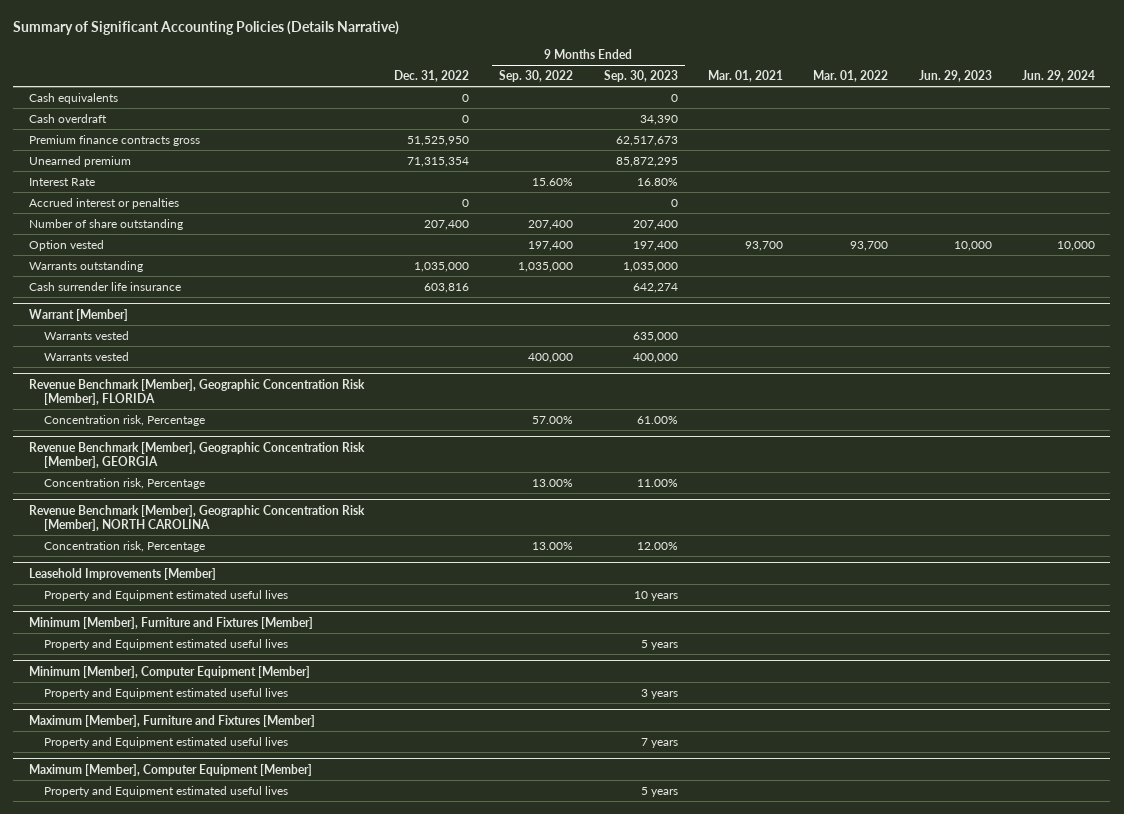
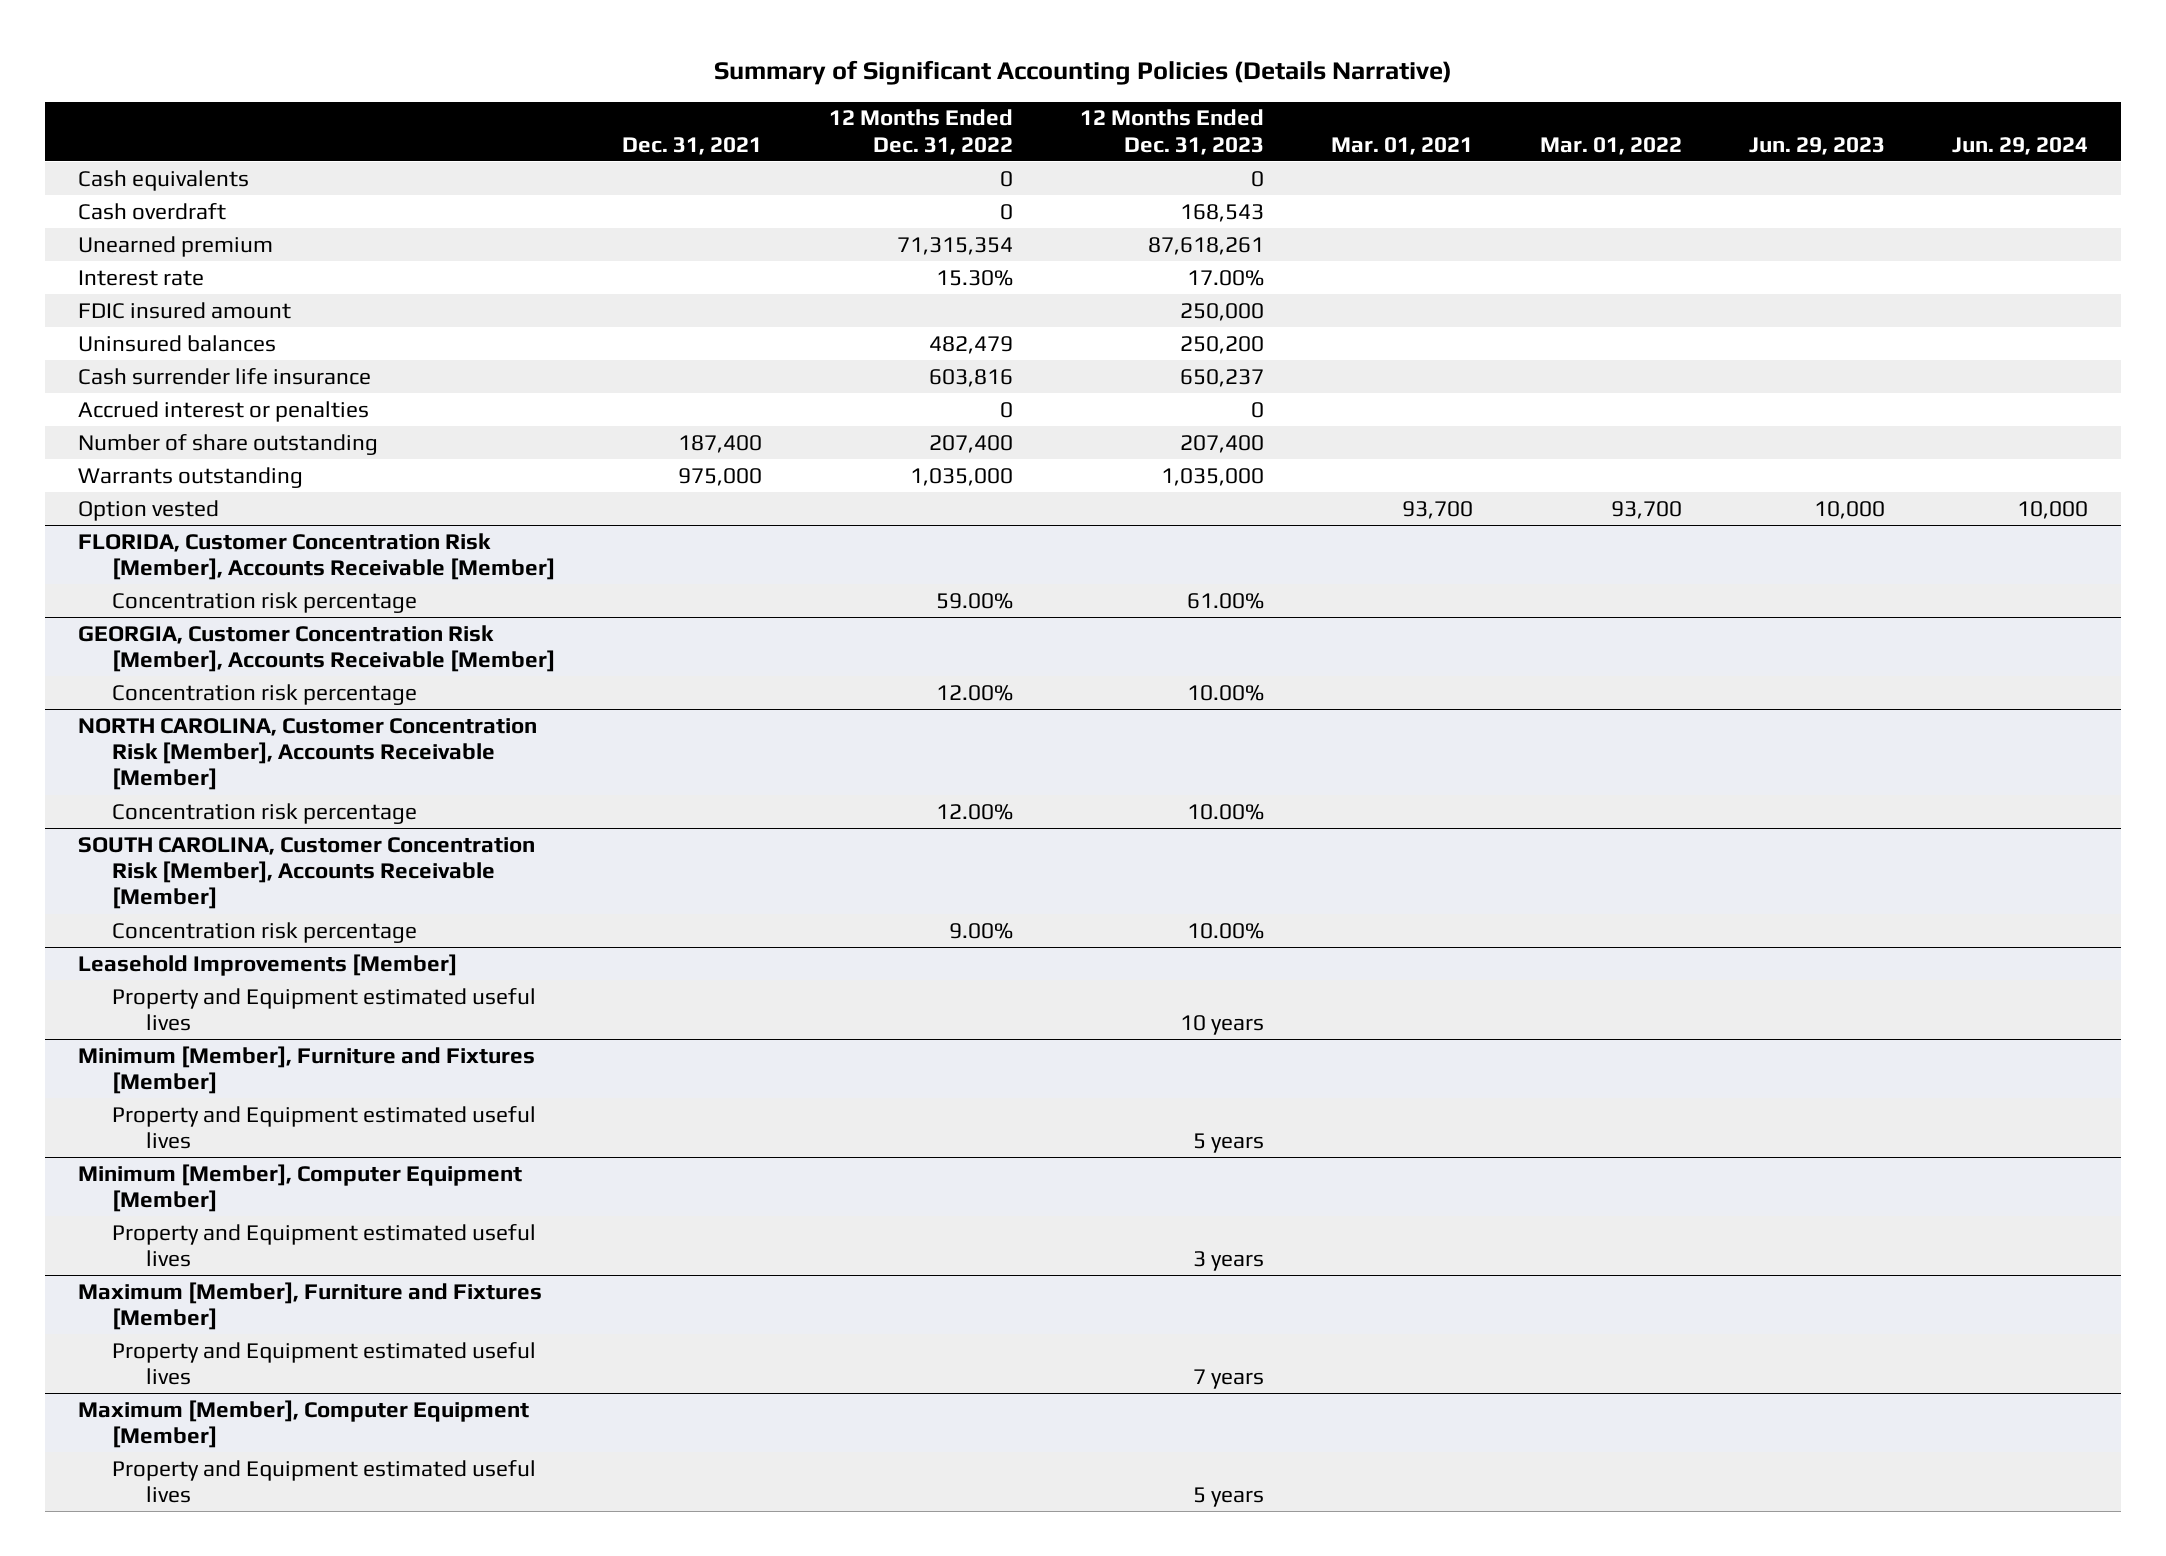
- | Dec. 31, 2022 | 9 Months Ended Sep. 30, 2022 | 9 Months Ended Sep. 30, 2023 | Mar. 01, 2021 | Mar. 01, 2022 | Jun. 29, 2023 | Jun. 29, 2024
+ | Dec. 31, 2021 | 12 Months Ended Dec. 31, 2022 | 12 Months Ended Dec. 31, 2023 | Mar. 01, 2021 | Mar. 01, 2022 | Jun. 29, 2023 | Jun. 29, 2024
- Premium finance contracts gross | 51,525,950 | | 62,517,673 | | | |
- Interest Rate | | 15.60% | 16.80% | | | |
+ Interest rate | | 15.30% | 17.00% | | | |
+ FDIC insured amount | | | 250,000 | | | |
+ Uninsured balances | | 482,479 | 250,200 | | | |
moved up: Cash surrender life insurance | | 603,816 | 650,237 | | | |
- Warrant [Member]
- Warrants vested | | | 635,000 | | | |
- Warrants vested | | 400,000 | 400,000 | | | |
- Revenue Benchmark [Member], Geographic Concentration Risk [Member], FLORIDA
- Concentration risk, Percentage | | 57.00% | 61.00% | | | |
- Revenue Benchmark [Member], Geographic Concentration Risk [Member], GEORGIA
- Concentration risk, Percentage | | 13.00% | 11.00% | | | |
- Revenue Benchmark [Member], Geographic Concentration Risk [Member], NORTH CAROLINA
- Concentration risk, Percentage | | 13.00% | 12.00% | | | |
moved down: Option vested | | | | 93,700 | 93,700 | 10,000 | 10,000
+ FLORIDA, Customer Concentration Risk [Member], Accounts Receivable [Member]
+ Concentration risk percentage | | 59.00% | 61.00% | | | |
+ GEORGIA, Customer Concentration Risk [Member], Accounts Receivable [Member]
+ Concentration risk percentage | | 12.00% | 10.00% | | | |
+ NORTH CAROLINA, Customer Concentration Risk [Member], Accounts Receivable [Member]
+ Concentration risk percentage | | 12.00% | 10.00% | | | |
+ SOUTH CAROLINA, Customer Concentration Risk [Member], Accounts Receivable [Member]
+ Concentration risk percentage | | 9.00% | 10.00% | | | |

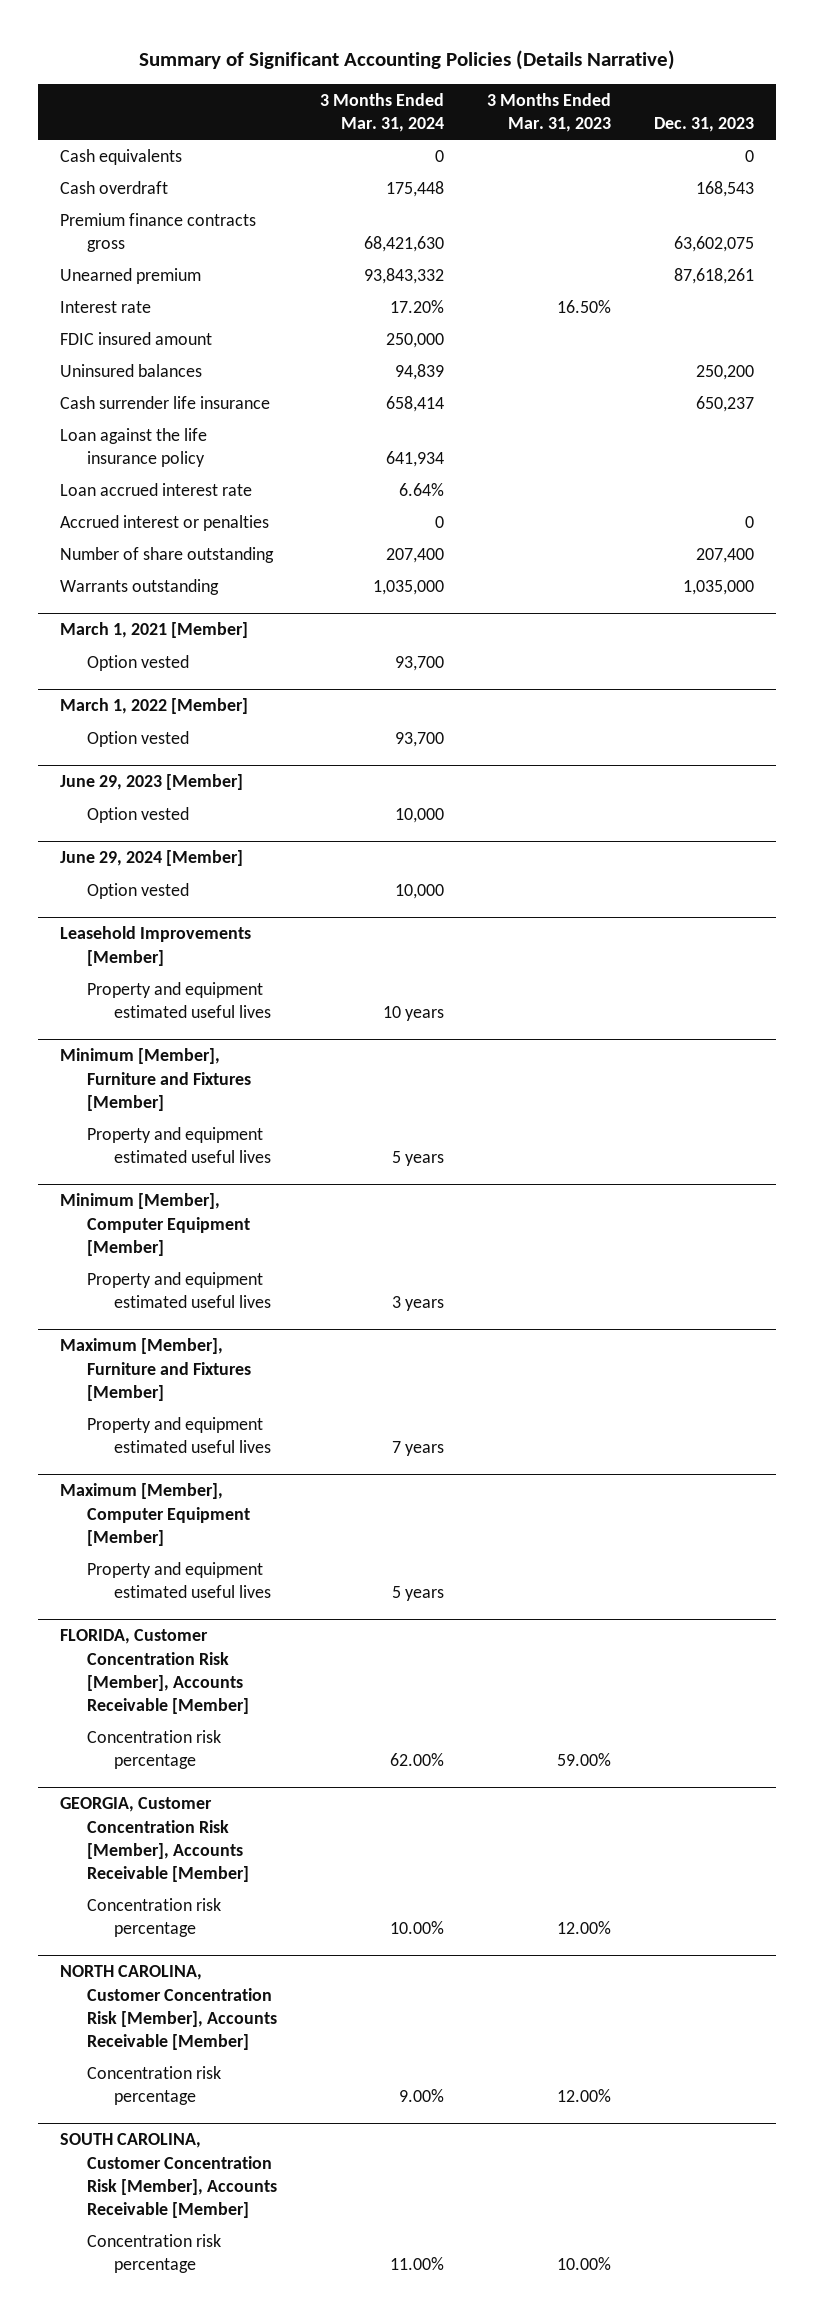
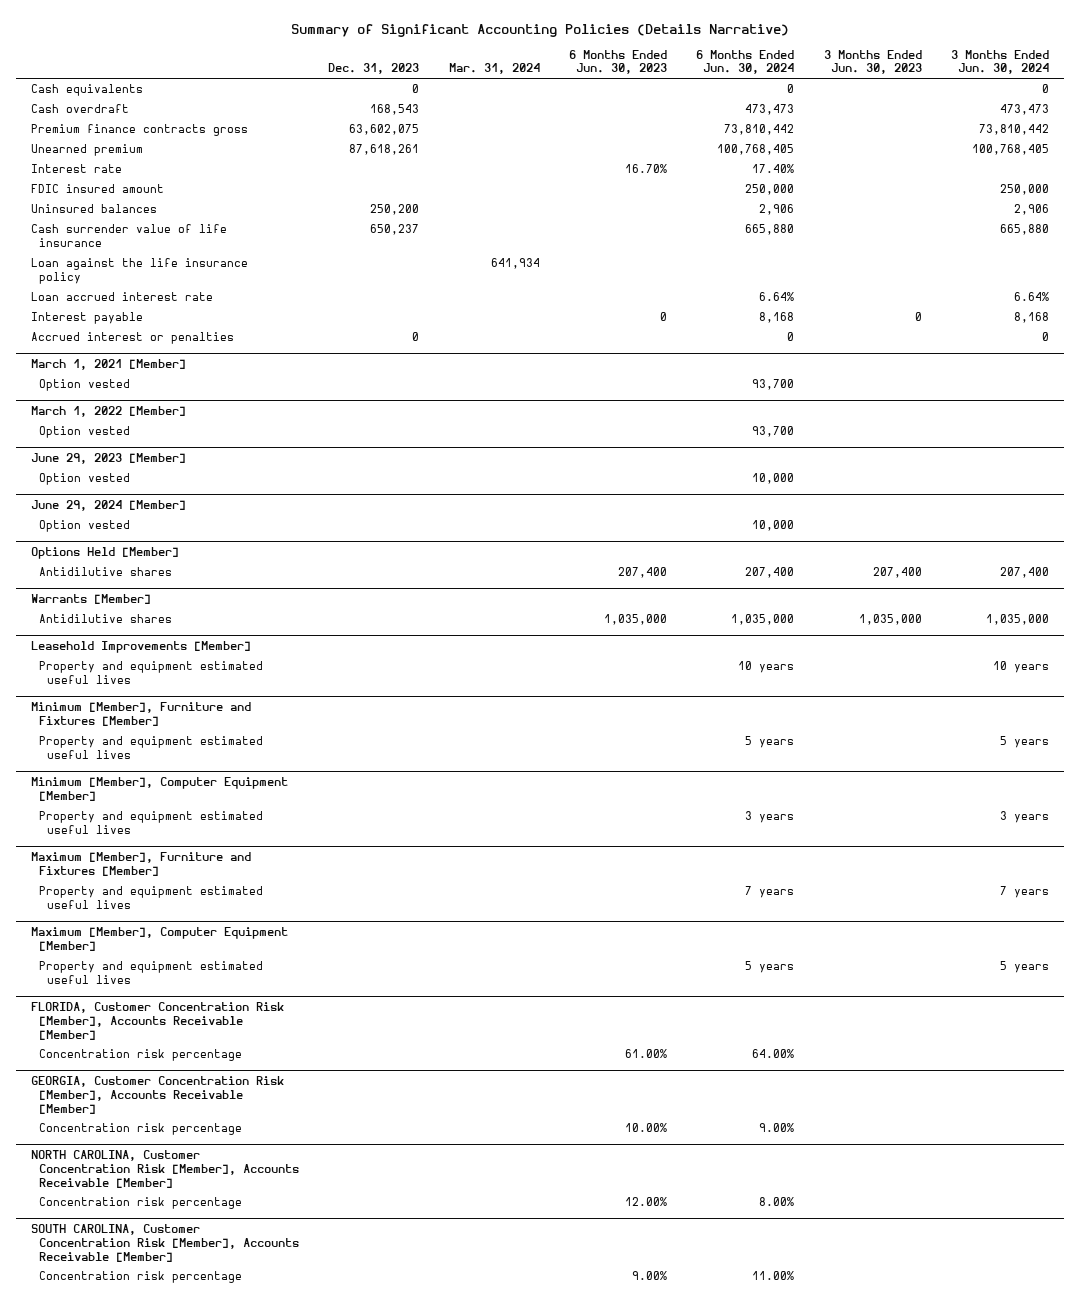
- | 3 Months Ended Mar. 31, 2024 | 3 Months Ended Mar. 31, 2023 | Dec. 31, 2023
+ | Dec. 31, 2023 | Mar. 31, 2024 | 6 Months Ended Jun. 30, 2023 | 6 Months Ended Jun. 30, 2024 | 3 Months Ended Jun. 30, 2023 | 3 Months Ended Jun. 30, 2024
- Cash surrender life insurance | 658,414 | | 650,237
+ Cash surrender value of life insurance | 650,237 | | | 665,880 | | 665,880
+ Interest payable | | | 0 | 8,168 | 0 | 8,168
- Number of share outstanding | 207,400 | | 207,400
- Warrants outstanding | 1,035,000 | | 1,035,000
+ Options Held [Member]
+ Antidilutive shares | | | 207,400 | 207,400 | 207,400 | 207,400
+ Warrants [Member]
+ Antidilutive shares | | | 1,035,000 | 1,035,000 | 1,035,000 | 1,035,000

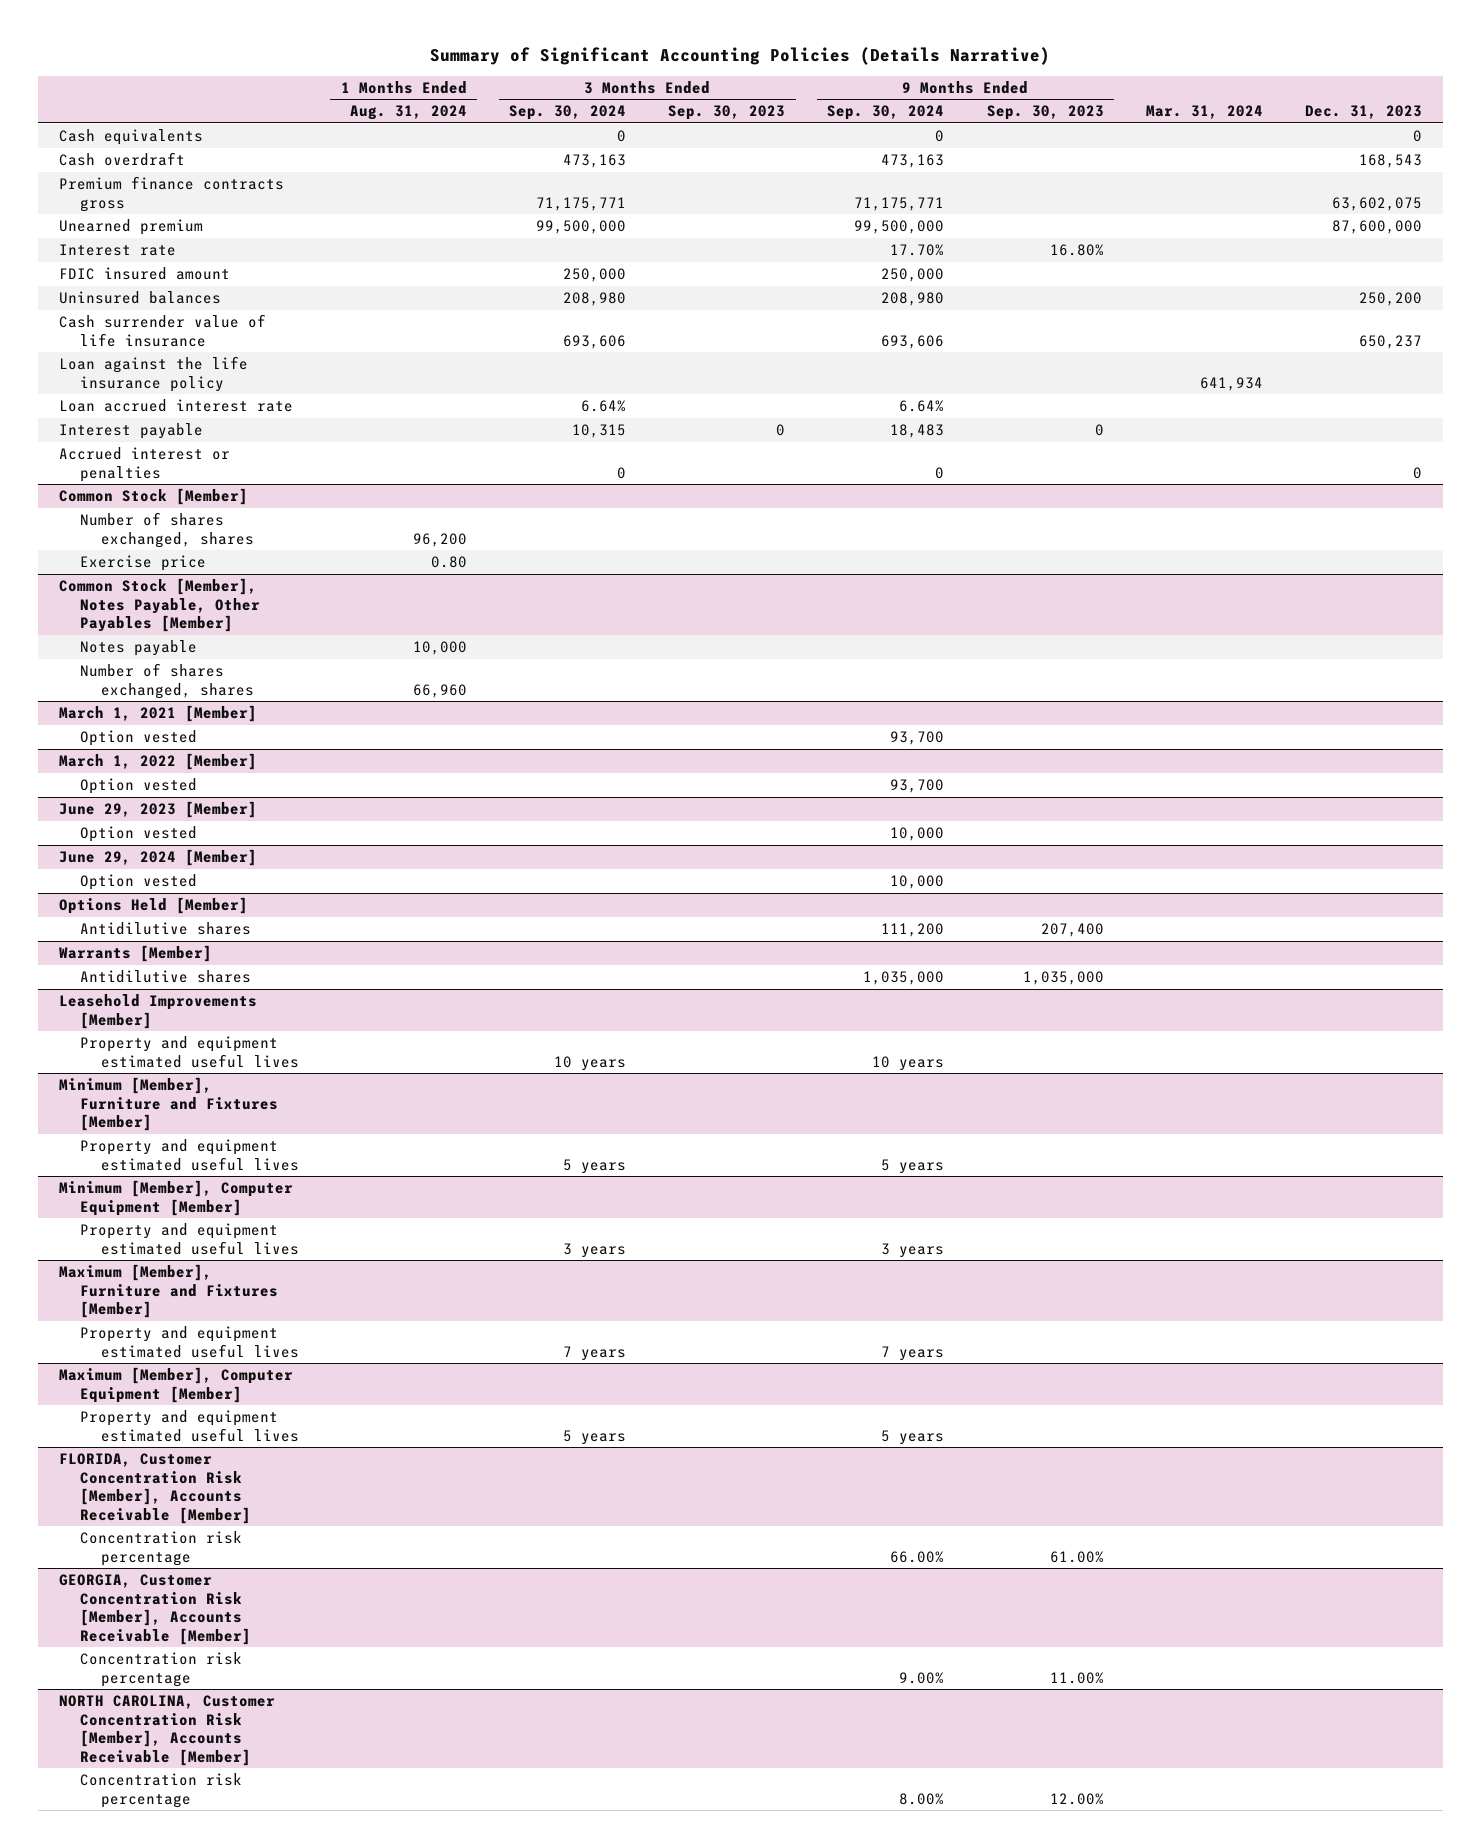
- | Dec. 31, 2023 | Mar. 31, 2024 | 6 Months Ended Jun. 30, 2023 | 6 Months Ended Jun. 30, 2024 | 3 Months Ended Jun. 30, 2023 | 3 Months Ended Jun. 30, 2024
+ | 1 Months Ended Aug. 31, 2024 | 3 Months Ended Sep. 30, 2024 | 3 Months Ended Sep. 30, 2023 | 9 Months Ended Sep. 30, 2024 | 9 Months Ended Sep. 30, 2023 | Mar. 31, 2024 | Dec. 31, 2023
- Unearned premium | 87,618,261 | | | 100,768,405 | | 100,768,405
+ Unearned premium | | 99,500,000 | | 99,500,000 | | | 87,600,000
+ Common Stock [Member]
+ Number of shares exchanged, shares | 96,200 | | | | | |
+ Exercise price | 0.80 | | | | | |
+ Common Stock [Member], Notes Payable, Other Payables [Member]
+ Notes payable | 10,000 | | | | | |
+ Number of shares exchanged, shares | 66,960 | | | | | |
- SOUTH CAROLINA, Customer Concentration Risk [Member], Accounts Receivable [Member]
- Concentration risk percentage | | | 9.00% | 11.00% | |

